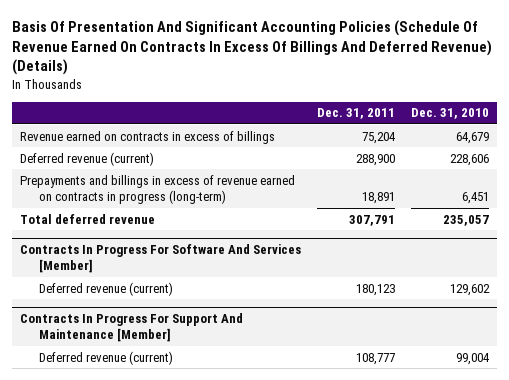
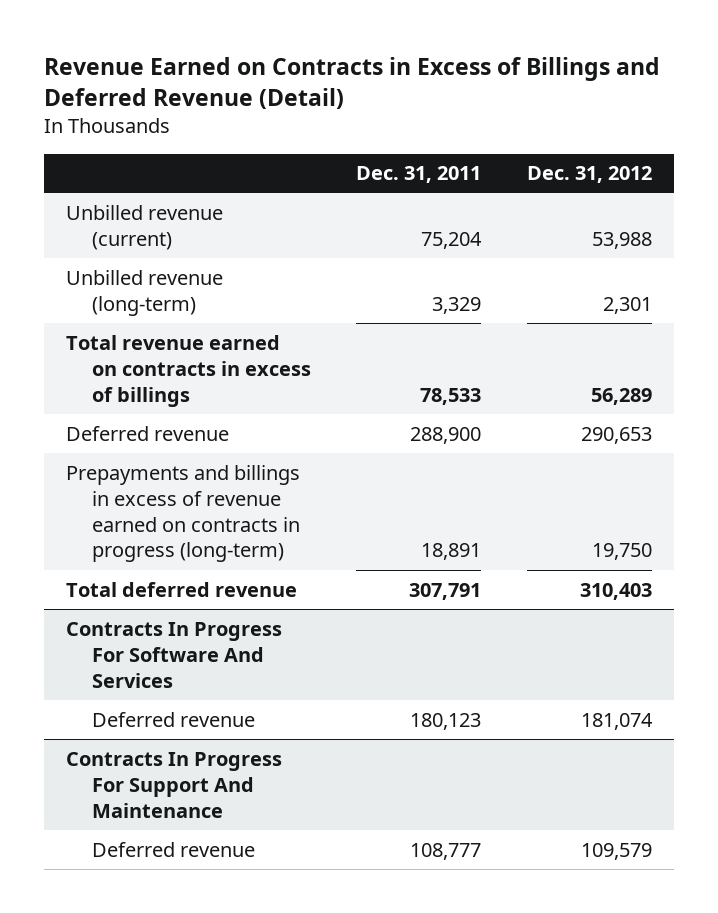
- Basis Of Presentation And Significant Accounting Policies (Schedule Of Revenue Earned On Contracts In Excess Of Billings And Deferred Revenue) (Details)
+ Revenue Earned on Contracts in Excess of Billings and Deferred Revenue (Detail)
- | Dec. 31, 2011 | Dec. 31, 2010
+ | Dec. 31, 2011 | Dec. 31, 2012
- Revenue earned on contracts in excess of billings | 75,204 | 64,679
- Deferred revenue (current) | 288,900 | 228,606
+ Unbilled revenue (current) | 75,204 | 53,988
+ Unbilled revenue (long-term) | 3,329 | 2,301
+ Total revenue earned on contracts in excess of billings | 78,533 | 56,289
+ Deferred revenue | 288,900 | 290,653
- Contracts In Progress For Software And Services [Member]
- Deferred revenue (current) | 180,123 | 129,602
- Contracts In Progress For Support And Maintenance [Member]
- Deferred revenue (current) | 108,777 | 99,004
+ Contracts In Progress For Software And Services
+ Deferred revenue | 180,123 | 181,074
+ Contracts In Progress For Support And Maintenance
+ Deferred revenue | 108,777 | 109,579

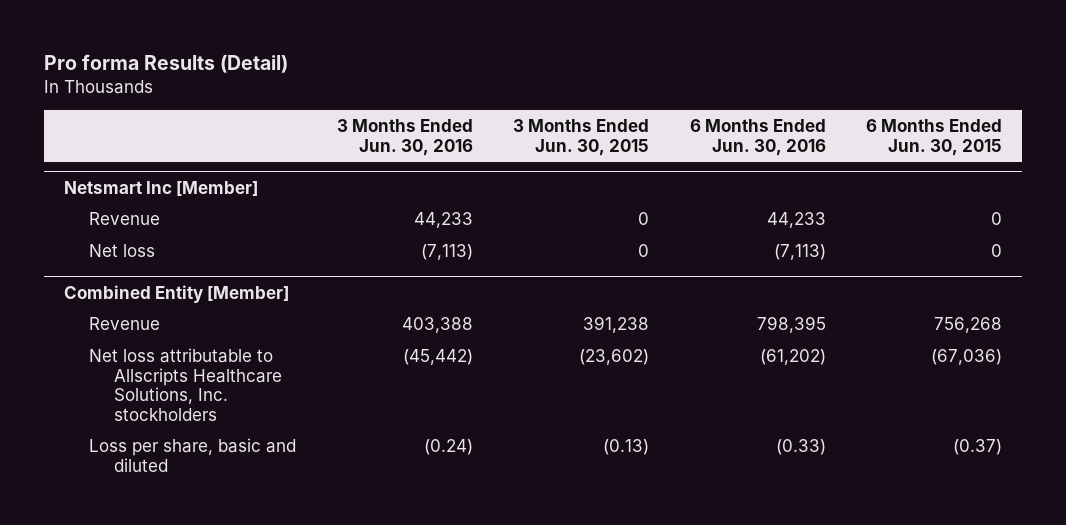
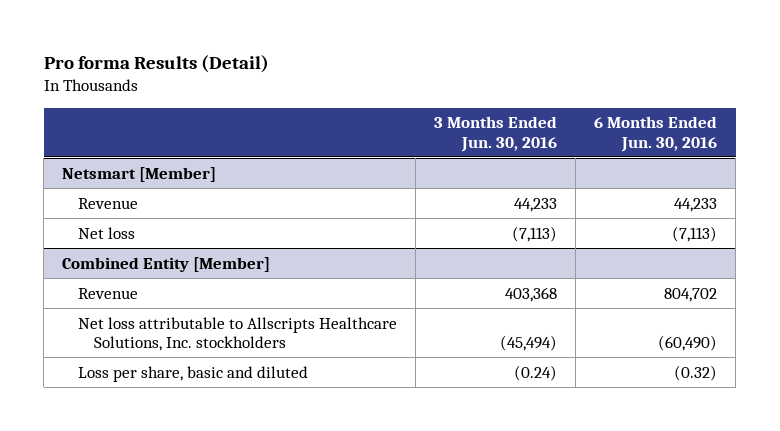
- | 3 Months Ended Jun. 30, 2016 | 3 Months Ended Jun. 30, 2015 | 6 Months Ended Jun. 30, 2016 | 6 Months Ended Jun. 30, 2015
+ | 3 Months Ended Jun. 30, 2016 | 6 Months Ended Jun. 30, 2016
- Netsmart Inc [Member]
+ Netsmart [Member]
@ Combined Entity [Member]
- Revenue | 403,388 | 391,238 | 798,395 | 756,268
- Net loss attributable to Allscripts Healthcare Solutions, Inc. stockholders | (45,442) | (23,602) | (61,202) | (67,036)
- Loss per share, basic and diluted | (0.24) | (0.13) | (0.33) | (0.37)
+ Revenue | 403,368 | 804,702
+ Net loss attributable to Allscripts Healthcare Solutions, Inc. stockholders | (45,494) | (60,490)
+ Loss per share, basic and diluted | (0.24) | (0.32)

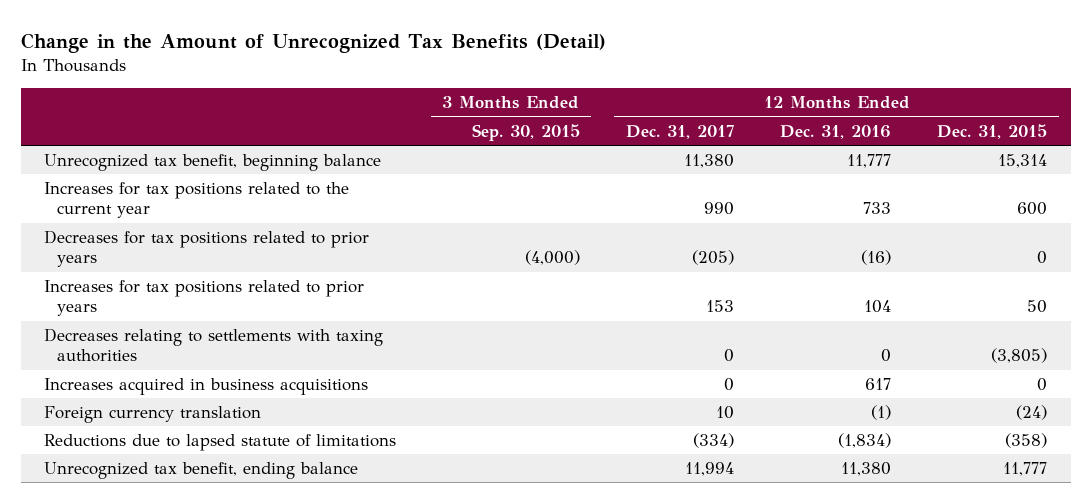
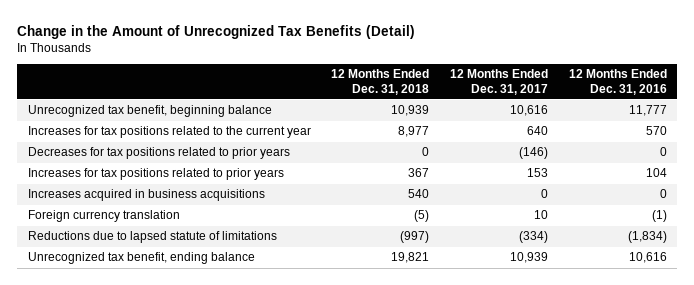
- | 3 Months Ended Sep. 30, 2015 | 12 Months Ended Dec. 31, 2017 | 12 Months Ended Dec. 31, 2016 | 12 Months Ended Dec. 31, 2015
+ | 12 Months Ended Dec. 31, 2018 | 12 Months Ended Dec. 31, 2017 | 12 Months Ended Dec. 31, 2016
- Unrecognized tax benefit, beginning balance | | 11,380 | 11,777 | 15,314
- Increases for tax positions related to the current year | | 990 | 733 | 600
- Decreases for tax positions related to prior years | (4,000) | (205) | (16) | 0
+ Unrecognized tax benefit, beginning balance | 10,939 | 10,616 | 11,777
+ Increases for tax positions related to the current year | 8,977 | 640 | 570
+ Decreases for tax positions related to prior years | 0 | (146) | 0
- Decreases relating to settlements with taxing authorities | | 0 | 0 | (3,805)
- Increases acquired in business acquisitions | | 0 | 617 | 0
+ Increases acquired in business acquisitions | 540 | 0 | 0
- Unrecognized tax benefit, ending balance | | 11,994 | 11,380 | 11,777
+ Unrecognized tax benefit, ending balance | 19,821 | 10,939 | 10,616

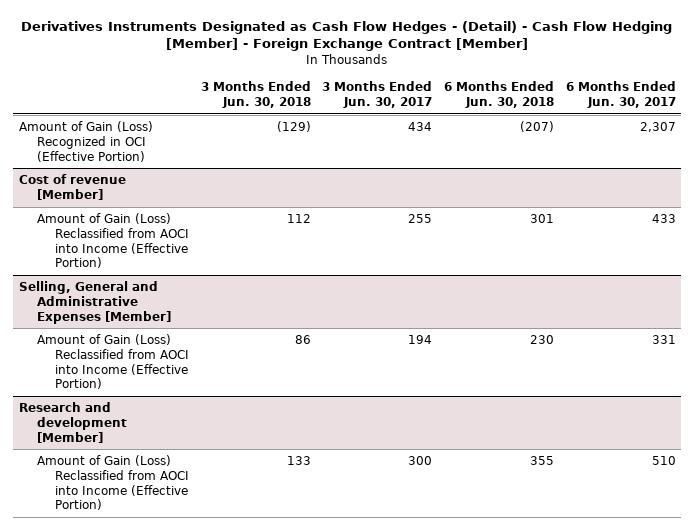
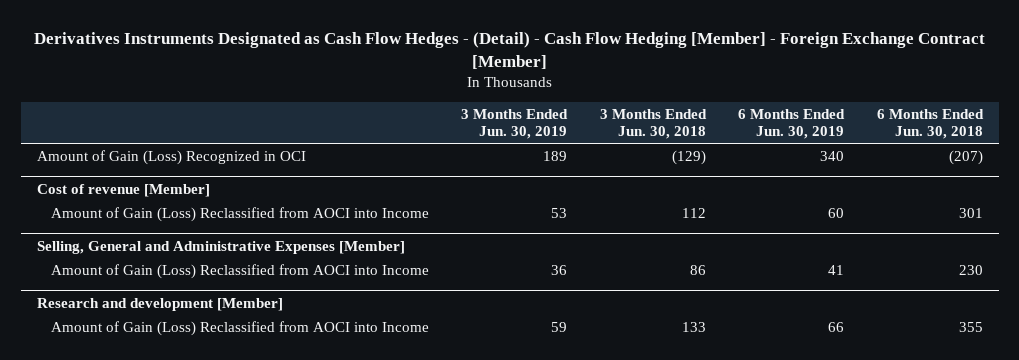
- | 3 Months Ended Jun. 30, 2018 | 3 Months Ended Jun. 30, 2017 | 6 Months Ended Jun. 30, 2018 | 6 Months Ended Jun. 30, 2017
+ | 3 Months Ended Jun. 30, 2019 | 3 Months Ended Jun. 30, 2018 | 6 Months Ended Jun. 30, 2019 | 6 Months Ended Jun. 30, 2018
- Amount of Gain (Loss) Recognized in OCI (Effective Portion) | (129) | 434 | (207) | 2,307
+ Amount of Gain (Loss) Recognized in OCI | 189 | (129) | 340 | (207)
@ Cost of revenue [Member]
- Amount of Gain (Loss) Reclassified from AOCI into Income (Effective Portion) | 112 | 255 | 301 | 433
+ Amount of Gain (Loss) Reclassified from AOCI into Income | 53 | 112 | 60 | 301
@ Selling, General and Administrative Expenses [Member]
- Amount of Gain (Loss) Reclassified from AOCI into Income (Effective Portion) | 86 | 194 | 230 | 331
+ Amount of Gain (Loss) Reclassified from AOCI into Income | 36 | 86 | 41 | 230
@ Research and development [Member]
- Amount of Gain (Loss) Reclassified from AOCI into Income (Effective Portion) | 133 | 300 | 355 | 510
+ Amount of Gain (Loss) Reclassified from AOCI into Income | 59 | 133 | 66 | 355

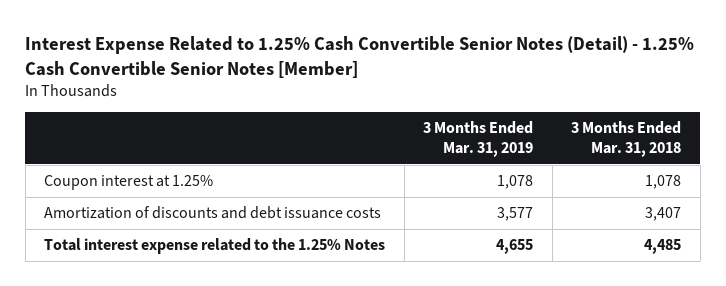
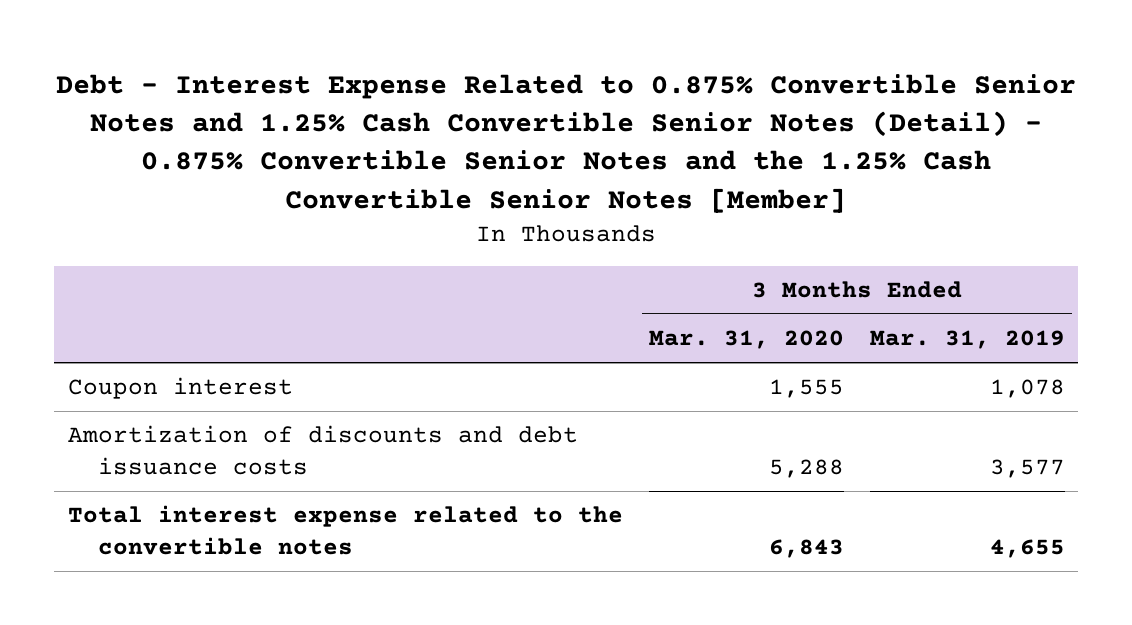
- Interest Expense Related to 1.25% Cash Convertible Senior Notes (Detail) - 1.25% Cash Convertible Senior Notes [Member]
+ Debt - Interest Expense Related to 0.875% Convertible Senior Notes and 1.25% Cash Convertible Senior Notes (Detail) - 0.875% Convertible Senior Notes and the 1.25% Cash Convertible Senior Notes [Member]
- | 3 Months Ended Mar. 31, 2019 | 3 Months Ended Mar. 31, 2018
+ | 3 Months Ended Mar. 31, 2020 | 3 Months Ended Mar. 31, 2019
- Coupon interest at 1.25% | 1,078 | 1,078
+ Coupon interest | 1,555 | 1,078
- Total interest expense related to the 1.25% Notes | 4,655 | 4,485
+ Total interest expense related to the convertible notes | 6,843 | 4,655

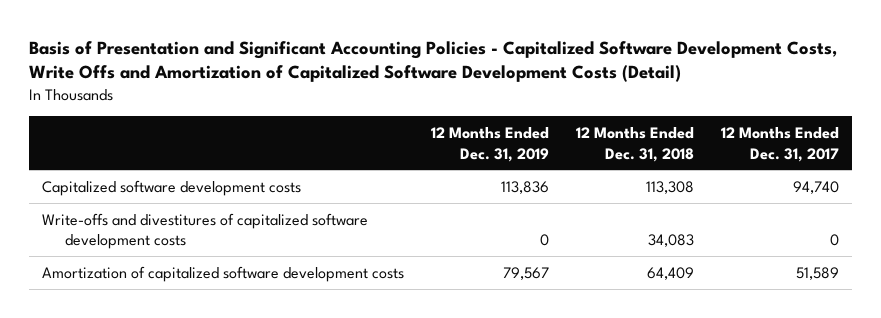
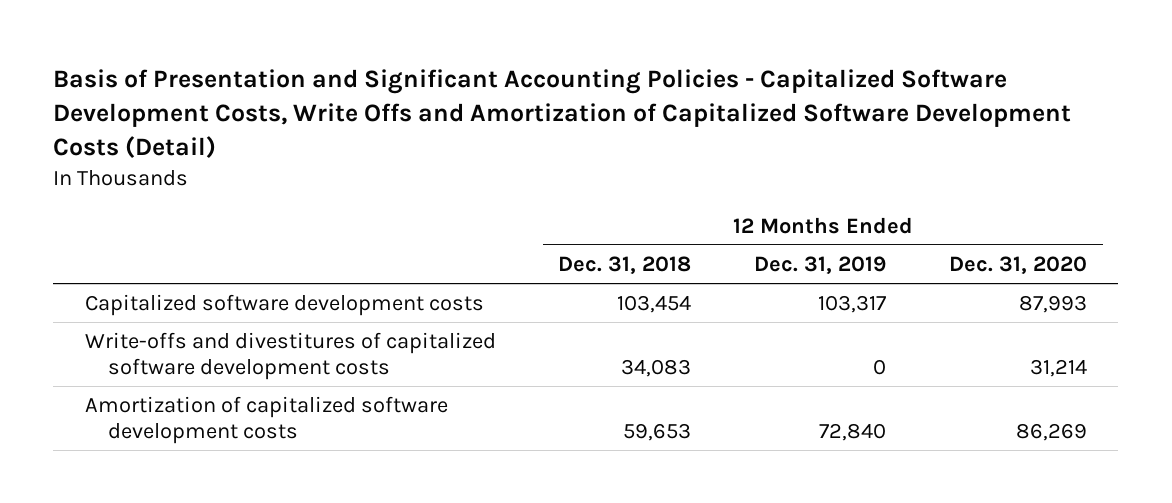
- | 12 Months Ended Dec. 31, 2019 | 12 Months Ended Dec. 31, 2018 | 12 Months Ended Dec. 31, 2017
+ | 12 Months Ended Dec. 31, 2018 | 12 Months Ended Dec. 31, 2019 | 12 Months Ended Dec. 31, 2020
- Capitalized software development costs | 113,836 | 113,308 | 94,740
+ Capitalized software development costs | 103,454 | 103,317 | 87,993
- Amortization of capitalized software development costs | 79,567 | 64,409 | 51,589
+ Amortization of capitalized software development costs | 59,653 | 72,840 | 86,269

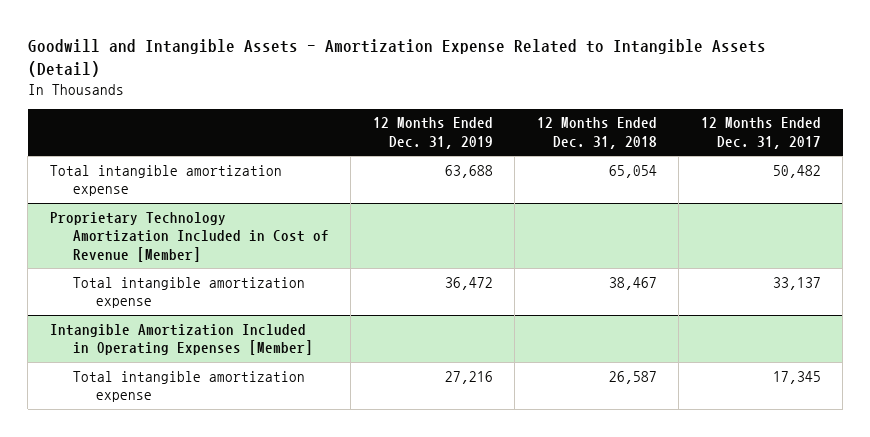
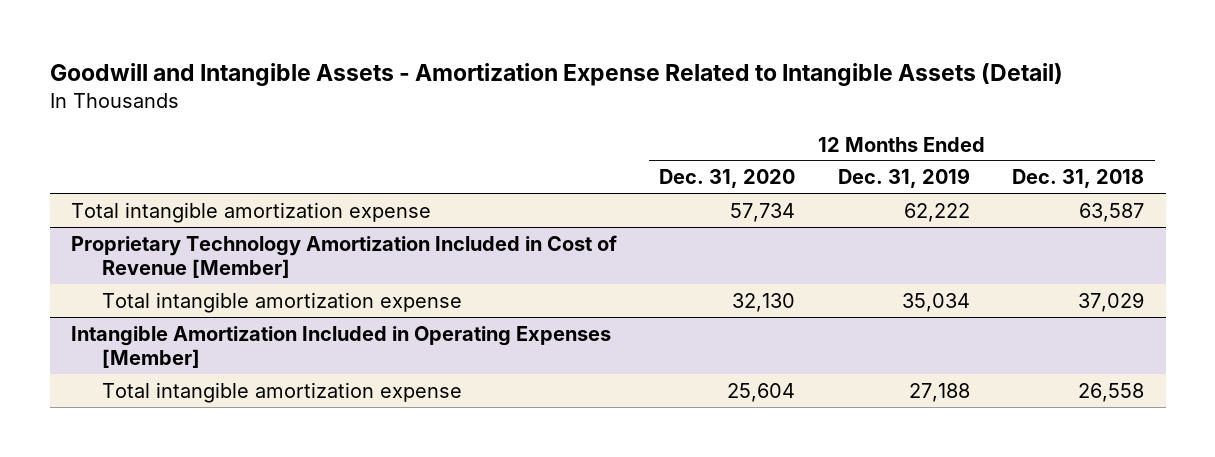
- | 12 Months Ended Dec. 31, 2019 | 12 Months Ended Dec. 31, 2018 | 12 Months Ended Dec. 31, 2017
+ | 12 Months Ended Dec. 31, 2020 | 12 Months Ended Dec. 31, 2019 | 12 Months Ended Dec. 31, 2018
- Total intangible amortization expense | 63,688 | 65,054 | 50,482
+ Total intangible amortization expense | 57,734 | 62,222 | 63,587
@ Proprietary Technology Amortization Included in Cost of Revenue [Member]
- Total intangible amortization expense | 36,472 | 38,467 | 33,137
+ Total intangible amortization expense | 32,130 | 35,034 | 37,029
@ Intangible Amortization Included in Operating Expenses [Member]
- Total intangible amortization expense | 27,216 | 26,587 | 17,345
+ Total intangible amortization expense | 25,604 | 27,188 | 26,558

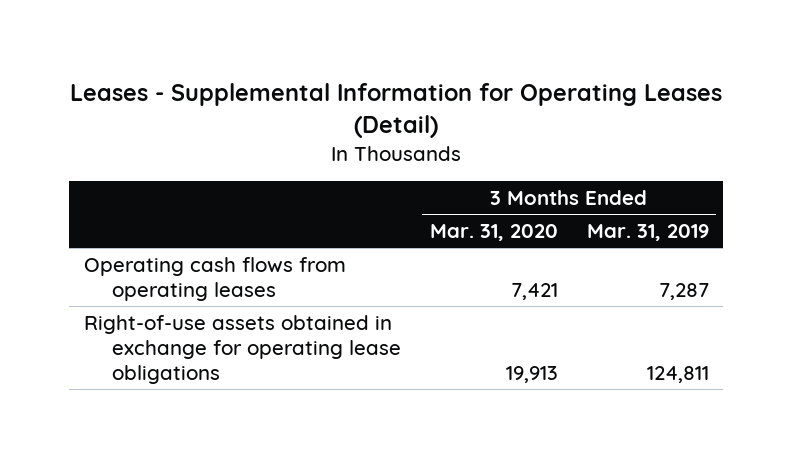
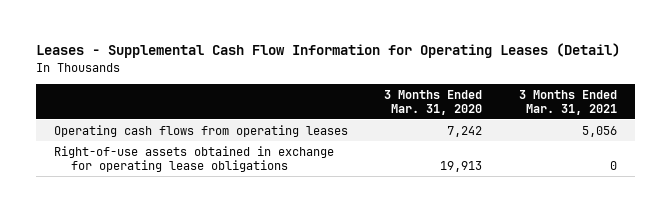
- Leases - Supplemental Information for Operating Leases (Detail)
+ Leases - Supplemental Cash Flow Information for Operating Leases (Detail)
- | 3 Months Ended Mar. 31, 2020 | 3 Months Ended Mar. 31, 2019
+ | 3 Months Ended Mar. 31, 2020 | 3 Months Ended Mar. 31, 2021
- Operating cash flows from operating leases | 7,421 | 7,287
+ Operating cash flows from operating leases | 7,242 | 5,056

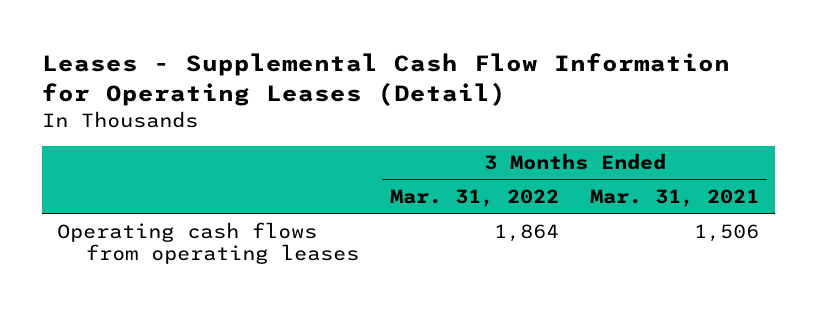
- | 3 Months Ended Mar. 31, 2020 | 3 Months Ended Mar. 31, 2021
+ | 3 Months Ended Mar. 31, 2022 | 3 Months Ended Mar. 31, 2021
- Operating cash flows from operating leases | 7,242 | 5,056
- Right-of-use assets obtained in exchange for operating lease obligations | 19,913 | 0
+ Operating cash flows from operating leases | 1,864 | 1,506

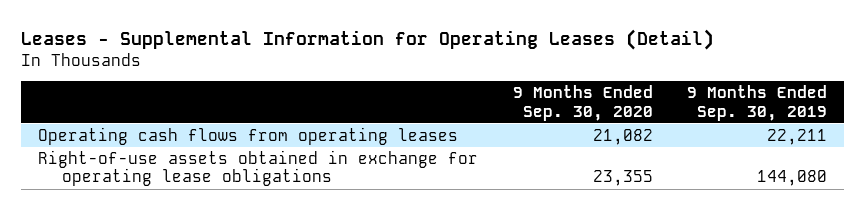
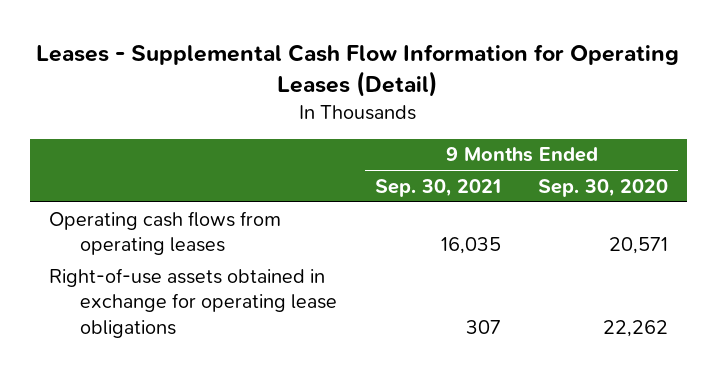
- Leases - Supplemental Information for Operating Leases (Detail)
+ Leases - Supplemental Cash Flow Information for Operating Leases (Detail)
- | 9 Months Ended Sep. 30, 2020 | 9 Months Ended Sep. 30, 2019
+ | 9 Months Ended Sep. 30, 2021 | 9 Months Ended Sep. 30, 2020
- Operating cash flows from operating leases | 21,082 | 22,211
- Right-of-use assets obtained in exchange for operating lease obligations | 23,355 | 144,080
+ Operating cash flows from operating leases | 16,035 | 20,571
+ Right-of-use assets obtained in exchange for operating lease obligations | 307 | 22,262

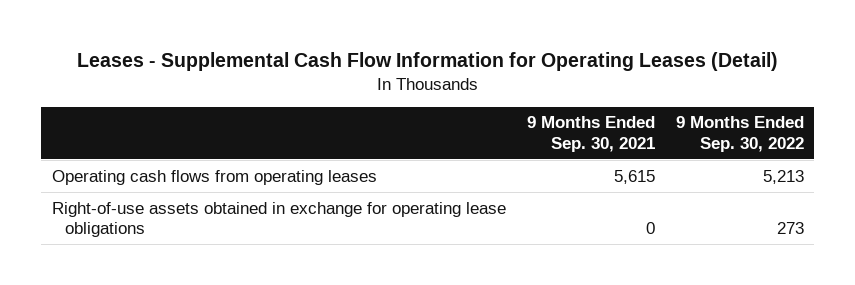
- | 9 Months Ended Sep. 30, 2021 | 9 Months Ended Sep. 30, 2020
+ | 9 Months Ended Sep. 30, 2021 | 9 Months Ended Sep. 30, 2022
- Operating cash flows from operating leases | 16,035 | 20,571
- Right-of-use assets obtained in exchange for operating lease obligations | 307 | 22,262
+ Operating cash flows from operating leases | 5,615 | 5,213
+ Right-of-use assets obtained in exchange for operating lease obligations | 0 | 273

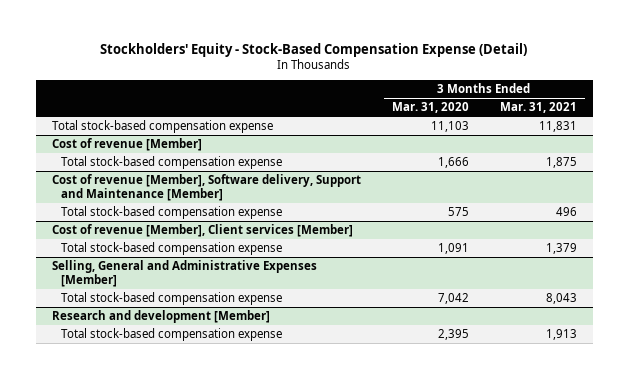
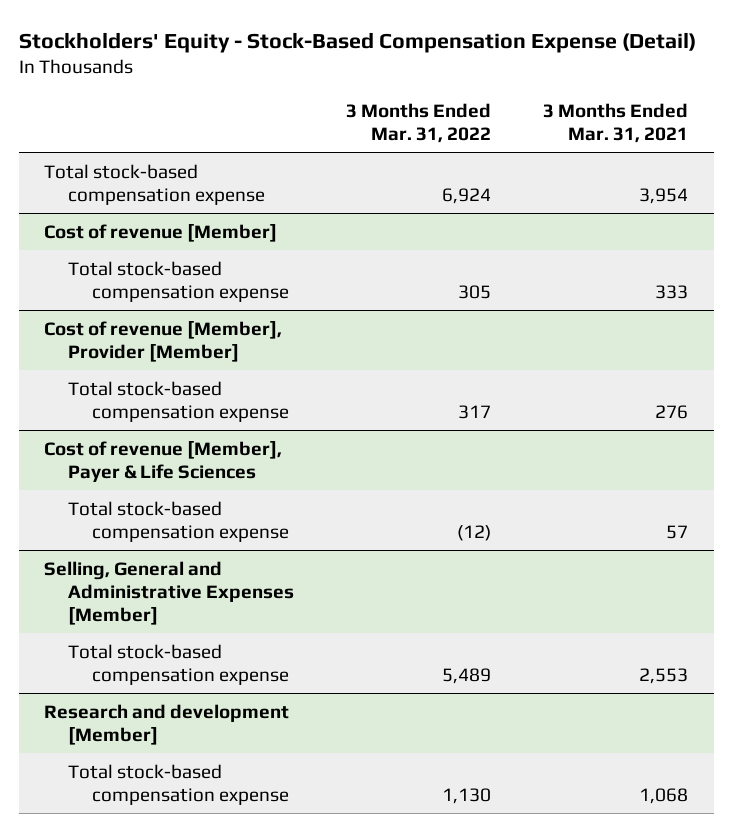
- | 3 Months Ended Mar. 31, 2020 | 3 Months Ended Mar. 31, 2021
+ | 3 Months Ended Mar. 31, 2022 | 3 Months Ended Mar. 31, 2021
- Total stock-based compensation expense | 11,103 | 11,831
+ Total stock-based compensation expense | 6,924 | 3,954
@ Cost of revenue [Member]
- Total stock-based compensation expense | 1,666 | 1,875
- Cost of revenue [Member], Software delivery, Support and Maintenance [Member]
- Total stock-based compensation expense | 575 | 496
- Cost of revenue [Member], Client services [Member]
- Total stock-based compensation expense | 1,091 | 1,379
@ Cost of revenue [Member]
+ Total stock-based compensation expense | 305 | 333
+ Cost of revenue [Member], Provider [Member]
+ Total stock-based compensation expense | 317 | 276
+ Cost of revenue [Member], Payer & Life Sciences
+ Total stock-based compensation expense | (12) | 57
@ Selling, General and Administrative Expenses [Member]
- Total stock-based compensation expense | 7,042 | 8,043
+ Total stock-based compensation expense | 5,489 | 2,553
@ Research and development [Member]
- Total stock-based compensation expense | 2,395 | 1,913
+ Total stock-based compensation expense | 1,130 | 1,068

